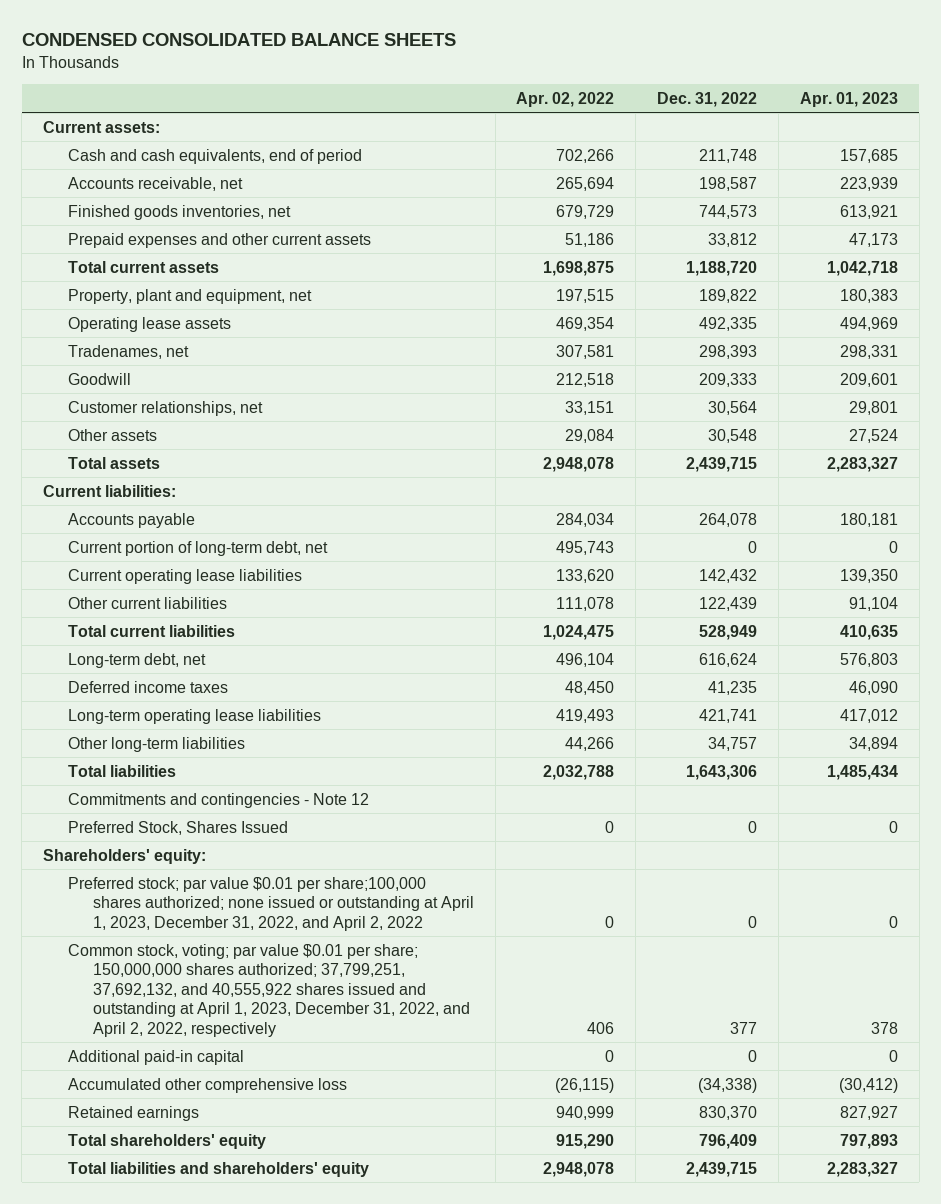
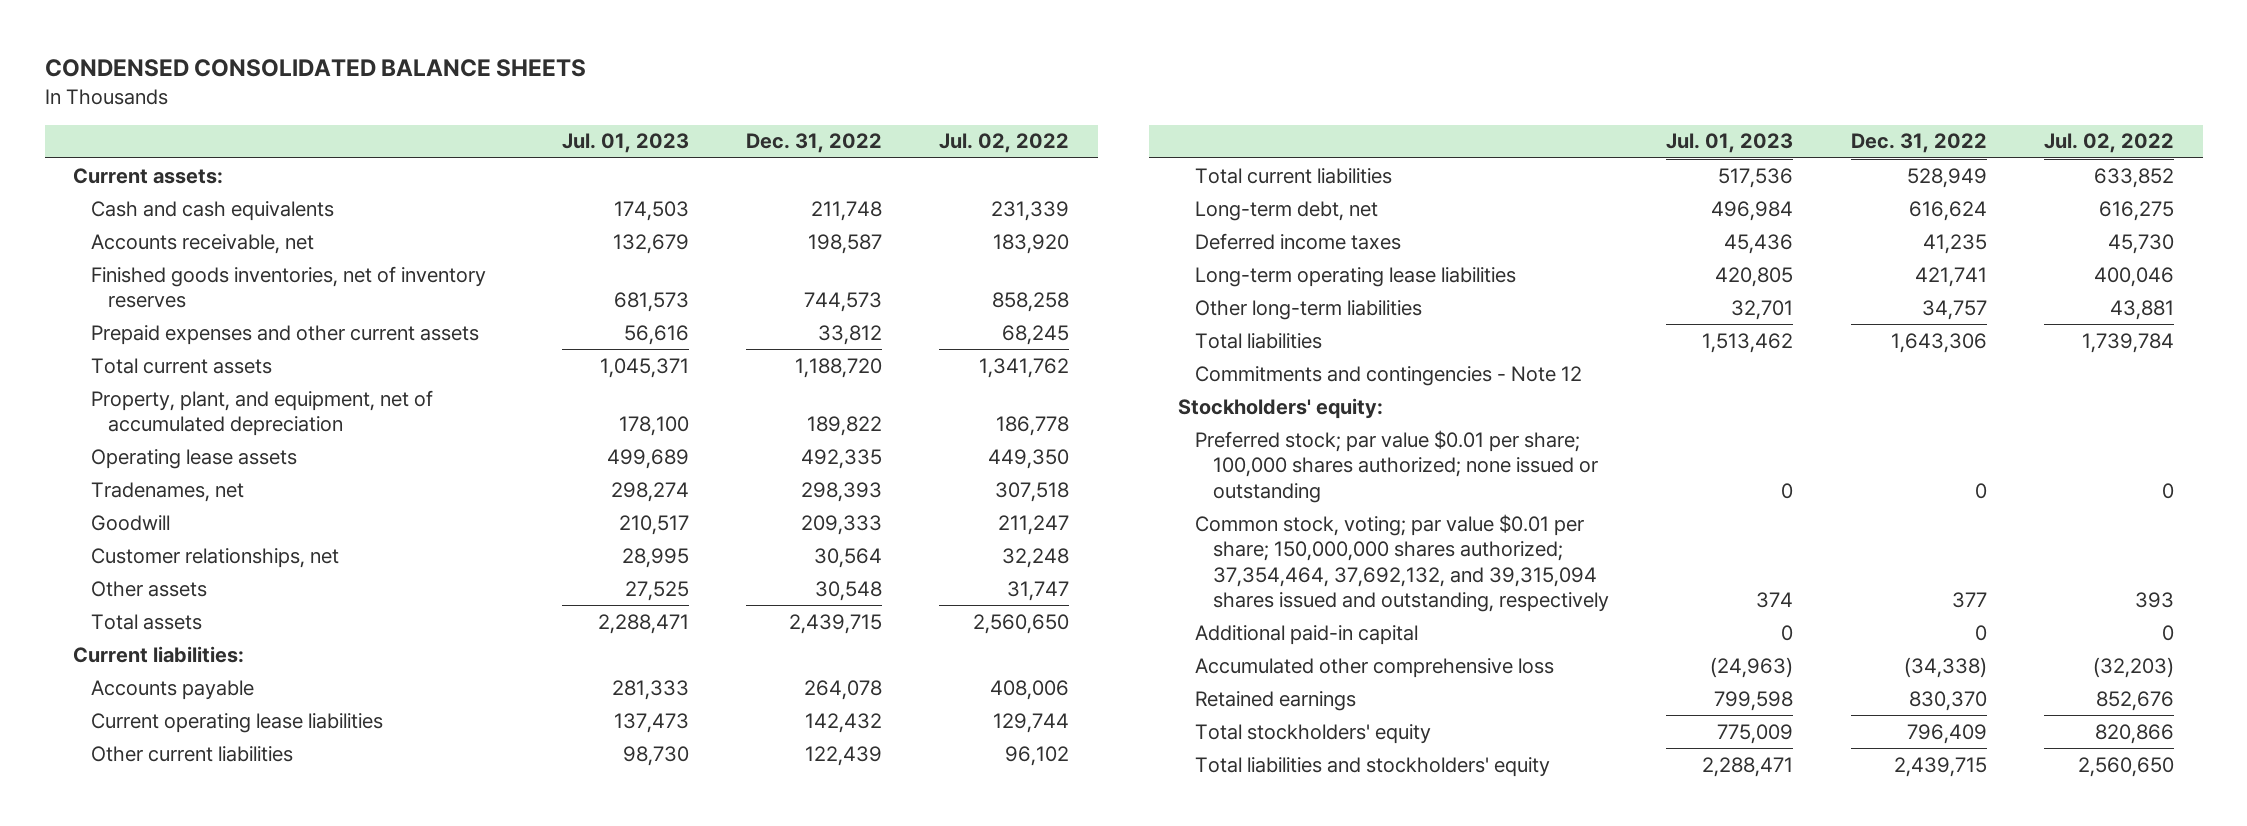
- | Apr. 02, 2022 | Dec. 31, 2022 | Apr. 01, 2023
+ | Jul. 01, 2023 | Dec. 31, 2022 | Jul. 02, 2022
- Cash and cash equivalents, end of period | 702,266 | 211,748 | 157,685
+ Cash and cash equivalents | 174,503 | 211,748 | 231,339
- Finished goods inventories, net | 679,729 | 744,573 | 613,921
+ Finished goods inventories, net of inventory reserves | 681,573 | 744,573 | 858,258
- Property, plant and equipment, net | 197,515 | 189,822 | 180,383
+ Property, plant, and equipment, net of accumulated depreciation | 178,100 | 189,822 | 186,778
- Current portion of long-term debt, net | 495,743 | 0 | 0
- Preferred Stock, Shares Issued | 0 | 0 | 0
- Shareholders' equity:
- Preferred stock; par value $0.01 per share;100,000 shares authorized; none issued or outstanding at April 1, 2023, December 31, 2022, and April 2, 2022 | 0 | 0 | 0
- Common stock, voting; par value $0.01 per share; 150,000,000 shares authorized; 37,799,251, 37,692,132, and 40,555,922 shares issued and outstanding at April 1, 2023, December 31, 2022, and April 2, 2022, respectively | 406 | 377 | 378
+ Stockholders' equity:
+ Preferred stock; par value $0.01 per share; 100,000 shares authorized; none issued or outstanding | 0 | 0 | 0
+ Common stock, voting; par value $0.01 per share; 150,000,000 shares authorized; 37,354,464, 37,692,132, and 39,315,094 shares issued and outstanding, respectively | 374 | 377 | 393
- Total shareholders' equity | 915,290 | 796,409 | 797,893
- Total liabilities and shareholders' equity | 2,948,078 | 2,439,715 | 2,283,327
+ Total stockholders' equity | 775,009 | 796,409 | 820,866
+ Total liabilities and stockholders' equity | 2,288,471 | 2,439,715 | 2,560,650

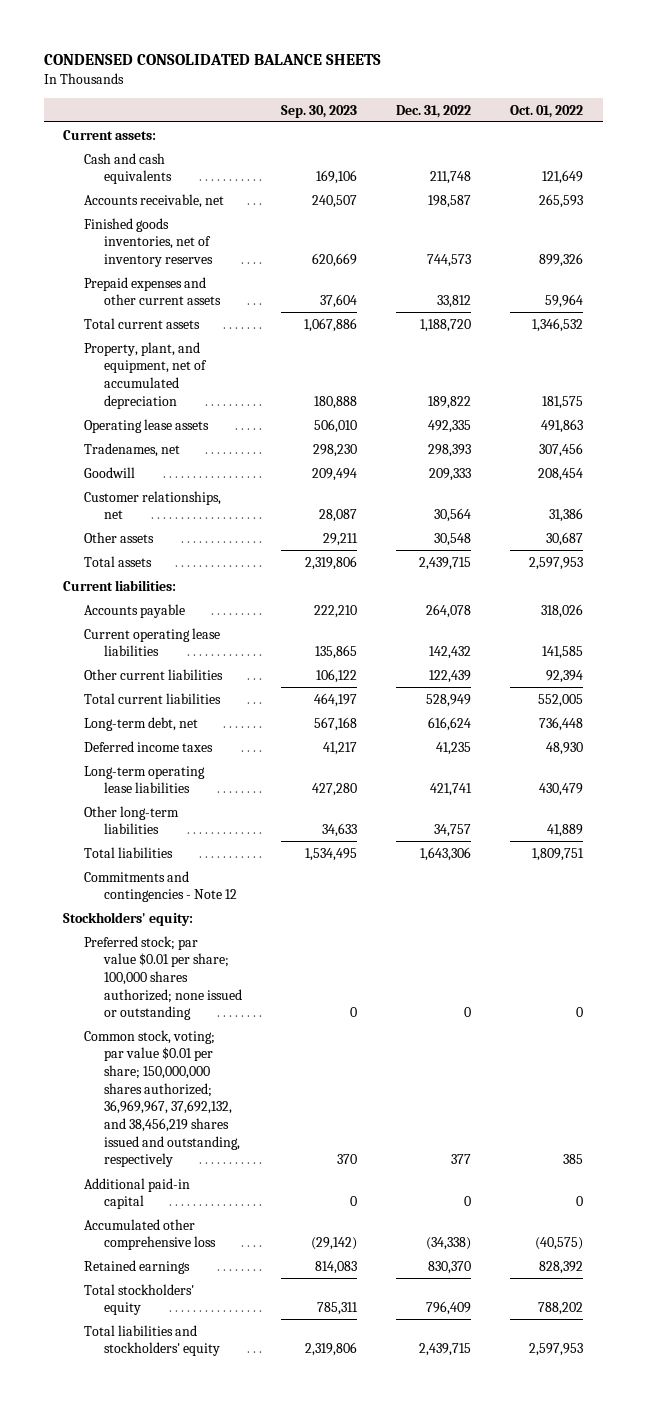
- | Jul. 01, 2023 | Dec. 31, 2022 | Jul. 02, 2022
+ | Sep. 30, 2023 | Dec. 31, 2022 | Oct. 01, 2022
- Common stock, voting; par value $0.01 per share; 150,000,000 shares authorized; 37,354,464, 37,692,132, and 39,315,094 shares issued and outstanding, respectively | 374 | 377 | 393
+ Common stock, voting; par value $0.01 per share; 150,000,000 shares authorized; 36,969,967, 37,692,132, and 38,456,219 shares issued and outstanding, respectively | 370 | 377 | 385

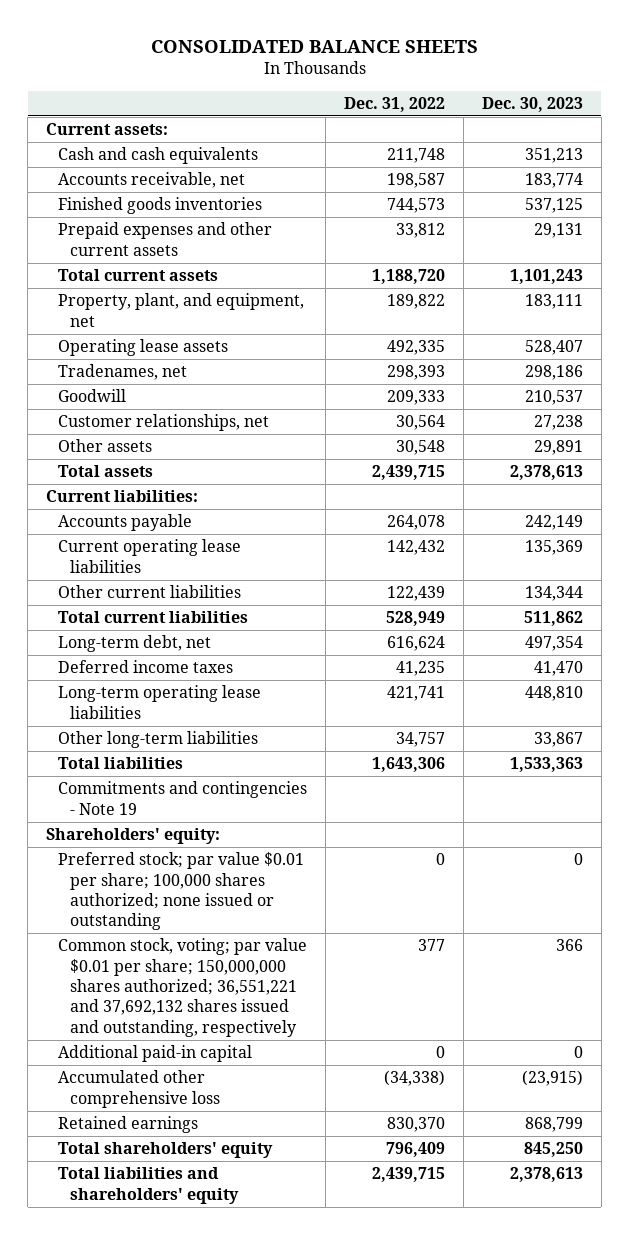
- CONDENSED CONSOLIDATED BALANCE SHEETS
+ CONSOLIDATED BALANCE SHEETS
- | Sep. 30, 2023 | Dec. 31, 2022 | Oct. 01, 2022
+ | Dec. 31, 2022 | Dec. 30, 2023
- Finished goods inventories, net of inventory reserves | 620,669 | 744,573 | 899,326
+ Finished goods inventories | 744,573 | 537,125
- Property, plant, and equipment, net of accumulated depreciation | 180,888 | 189,822 | 181,575
+ Property, plant, and equipment, net | 189,822 | 183,111
- Commitments and contingencies - Note 12
- Stockholders' equity:
+ Commitments and contingencies - Note 19
+ Shareholders' equity:
- Common stock, voting; par value $0.01 per share; 150,000,000 shares authorized; 36,969,967, 37,692,132, and 38,456,219 shares issued and outstanding, respectively | 370 | 377 | 385
+ Common stock, voting; par value $0.01 per share; 150,000,000 shares authorized; 36,551,221 and 37,692,132 shares issued and outstanding, respectively | 377 | 366
- Total stockholders' equity | 785,311 | 796,409 | 788,202
- Total liabilities and stockholders' equity | 2,319,806 | 2,439,715 | 2,597,953
+ Total shareholders' equity | 796,409 | 845,250
+ Total liabilities and shareholders' equity | 2,439,715 | 2,378,613

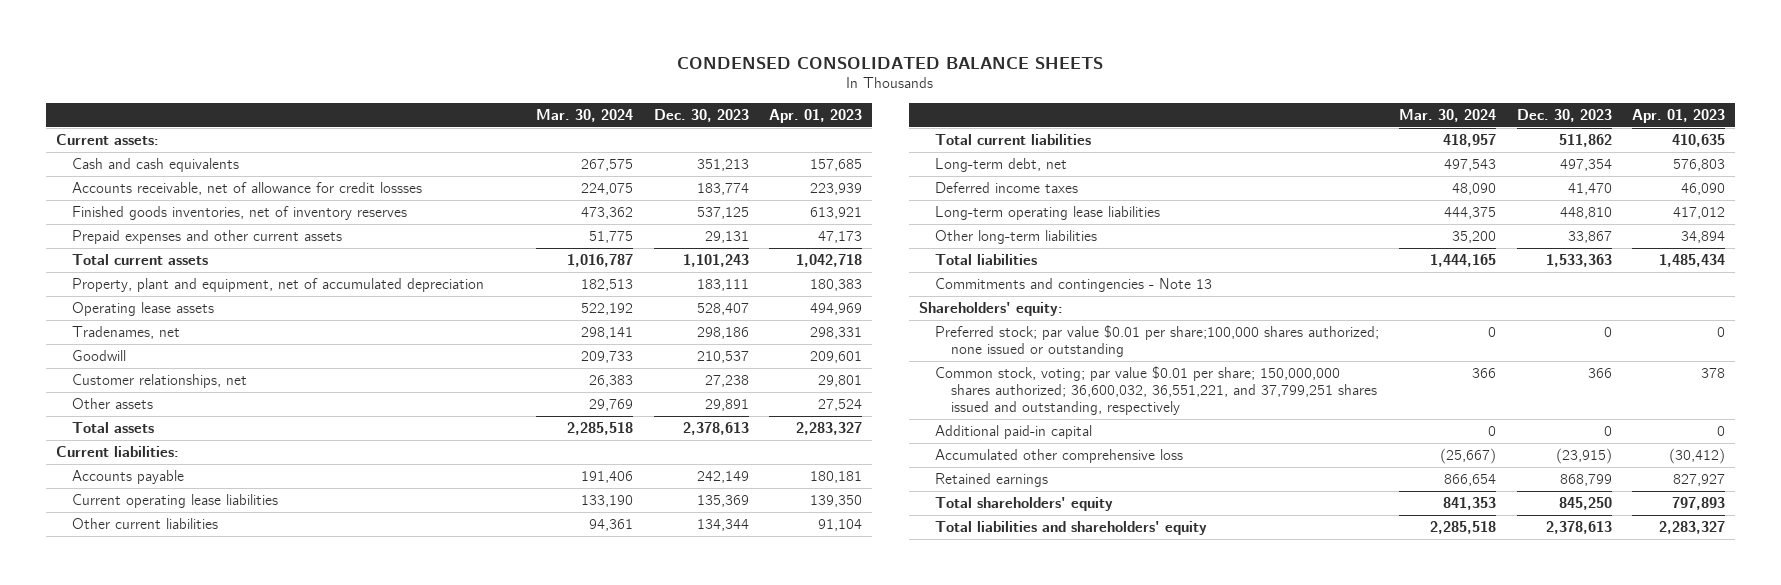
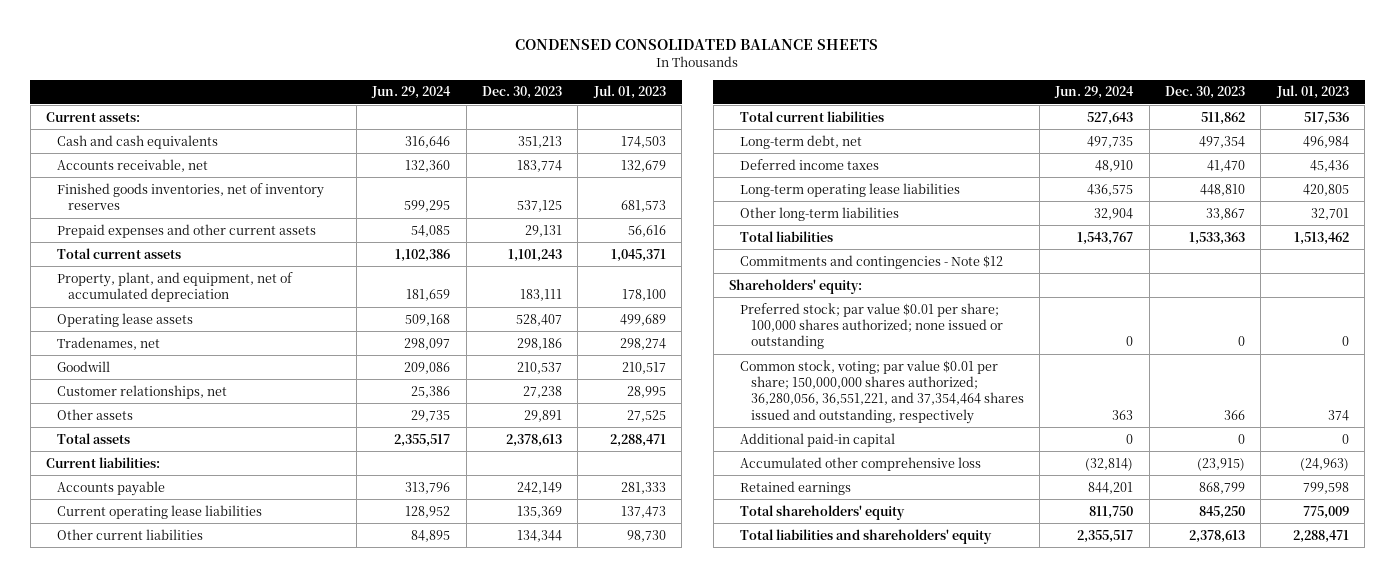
- | Mar. 30, 2024 | Dec. 30, 2023 | Apr. 01, 2023
+ | Jun. 29, 2024 | Dec. 30, 2023 | Jul. 01, 2023
- Accounts receivable, net of allowance for credit lossses | 224,075 | 183,774 | 223,939
+ Accounts receivable, net | 132,360 | 183,774 | 132,679
- Property, plant and equipment, net of accumulated depreciation | 182,513 | 183,111 | 180,383
+ Property, plant, and equipment, net of accumulated depreciation | 181,659 | 183,111 | 178,100
- Commitments and contingencies - Note 13
+ Commitments and contingencies - Note $12
- Preferred stock; par value $0.01 per share;100,000 shares authorized; none issued or outstanding | 0 | 0 | 0
- Common stock, voting; par value $0.01 per share; 150,000,000 shares authorized; 36,600,032, 36,551,221, and 37,799,251 shares issued and outstanding, respectively | 366 | 366 | 378
+ Preferred stock; par value $0.01 per share; 100,000 shares authorized; none issued or outstanding | 0 | 0 | 0
+ Common stock, voting; par value $0.01 per share; 150,000,000 shares authorized; 36,280,056, 36,551,221, and 37,354,464 shares issued and outstanding, respectively | 363 | 366 | 374

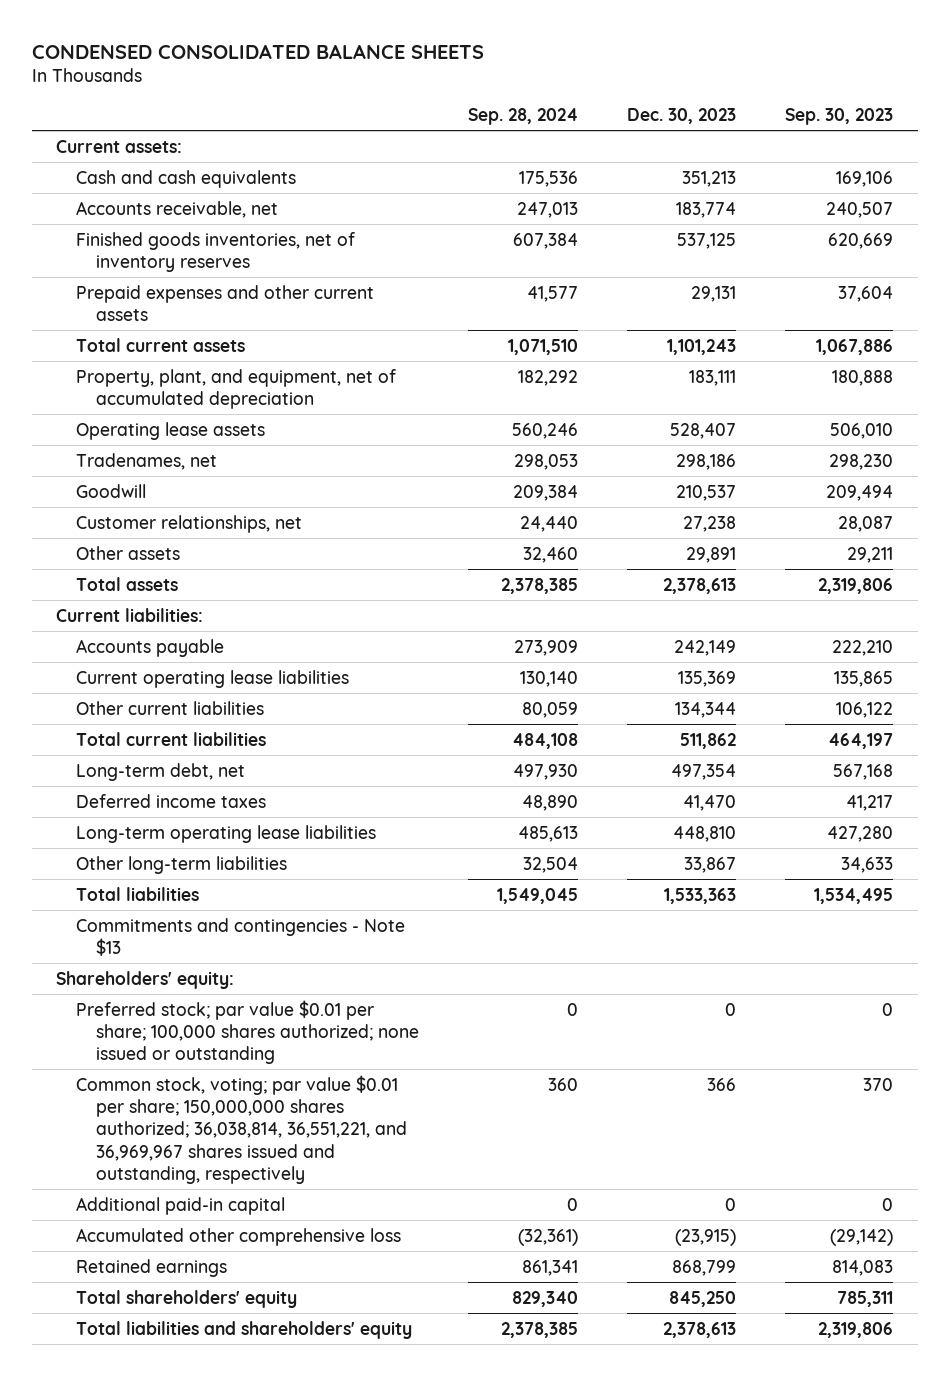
- | Jun. 29, 2024 | Dec. 30, 2023 | Jul. 01, 2023
+ | Sep. 28, 2024 | Dec. 30, 2023 | Sep. 30, 2023
- Commitments and contingencies - Note $12
+ Commitments and contingencies - Note $13
- Common stock, voting; par value $0.01 per share; 150,000,000 shares authorized; 36,280,056, 36,551,221, and 37,354,464 shares issued and outstanding, respectively | 363 | 366 | 374
+ Common stock, voting; par value $0.01 per share; 150,000,000 shares authorized; 36,038,814, 36,551,221, and 36,969,967 shares issued and outstanding, respectively | 360 | 366 | 370

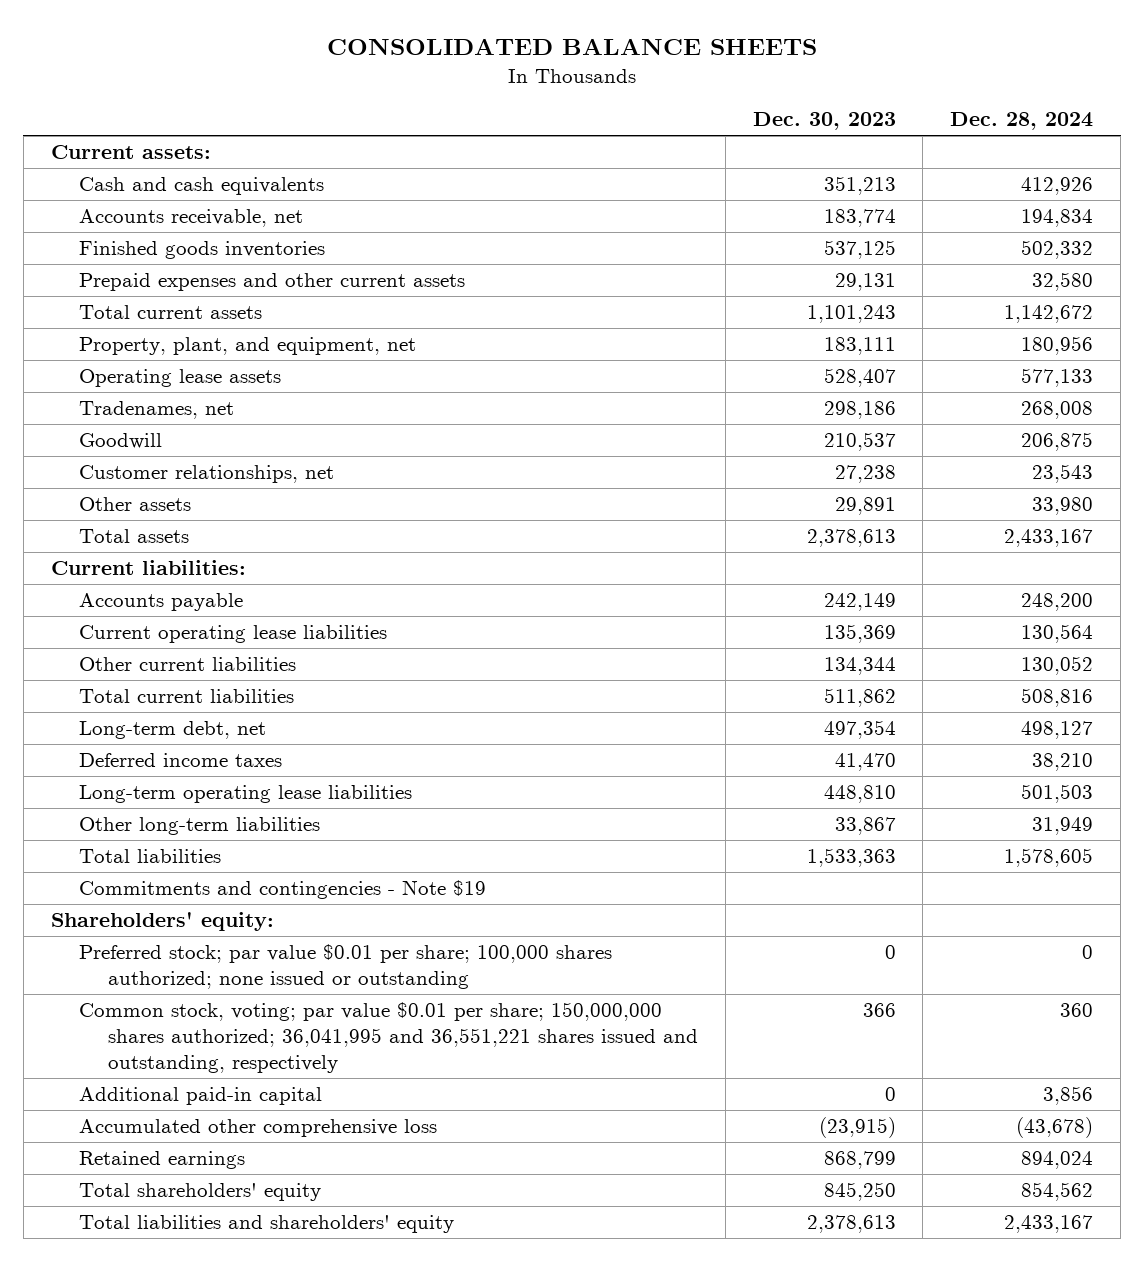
- CONDENSED CONSOLIDATED BALANCE SHEETS
+ CONSOLIDATED BALANCE SHEETS
- | Sep. 28, 2024 | Dec. 30, 2023 | Sep. 30, 2023
+ | Dec. 30, 2023 | Dec. 28, 2024
- Finished goods inventories, net of inventory reserves | 607,384 | 537,125 | 620,669
+ Finished goods inventories | 537,125 | 502,332
- Property, plant, and equipment, net of accumulated depreciation | 182,292 | 183,111 | 180,888
+ Property, plant, and equipment, net | 183,111 | 180,956
- Commitments and contingencies - Note $13
+ Commitments and contingencies - Note $19
- Common stock, voting; par value $0.01 per share; 150,000,000 shares authorized; 36,038,814, 36,551,221, and 36,969,967 shares issued and outstanding, respectively | 360 | 366 | 370
+ Common stock, voting; par value $0.01 per share; 150,000,000 shares authorized; 36,041,995 and 36,551,221 shares issued and outstanding, respectively | 366 | 360

